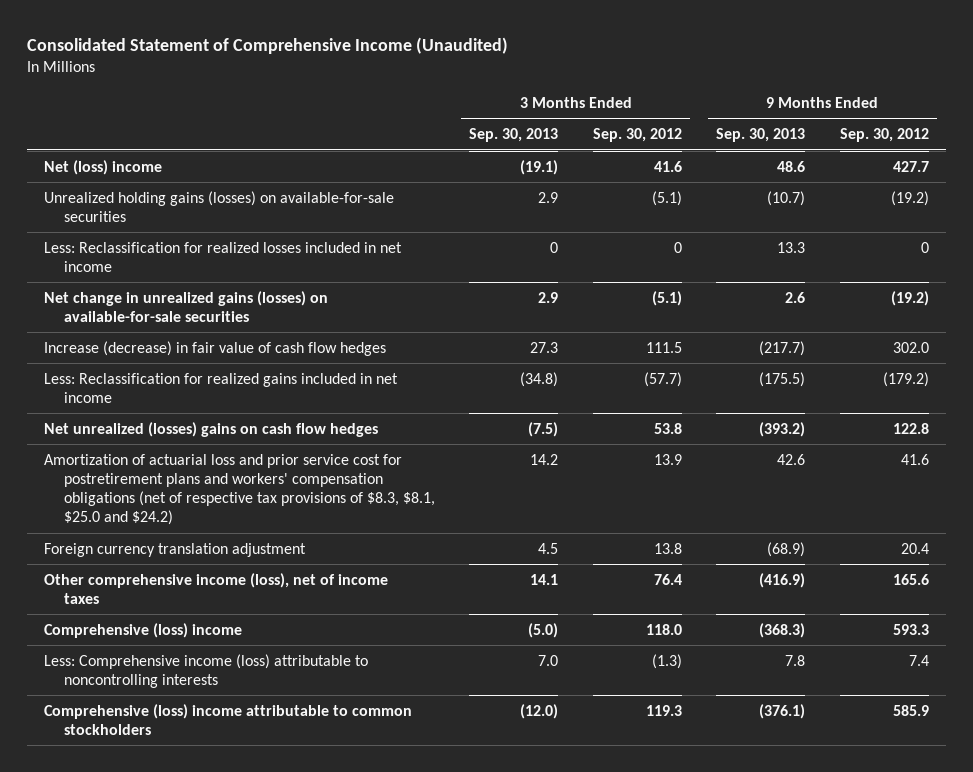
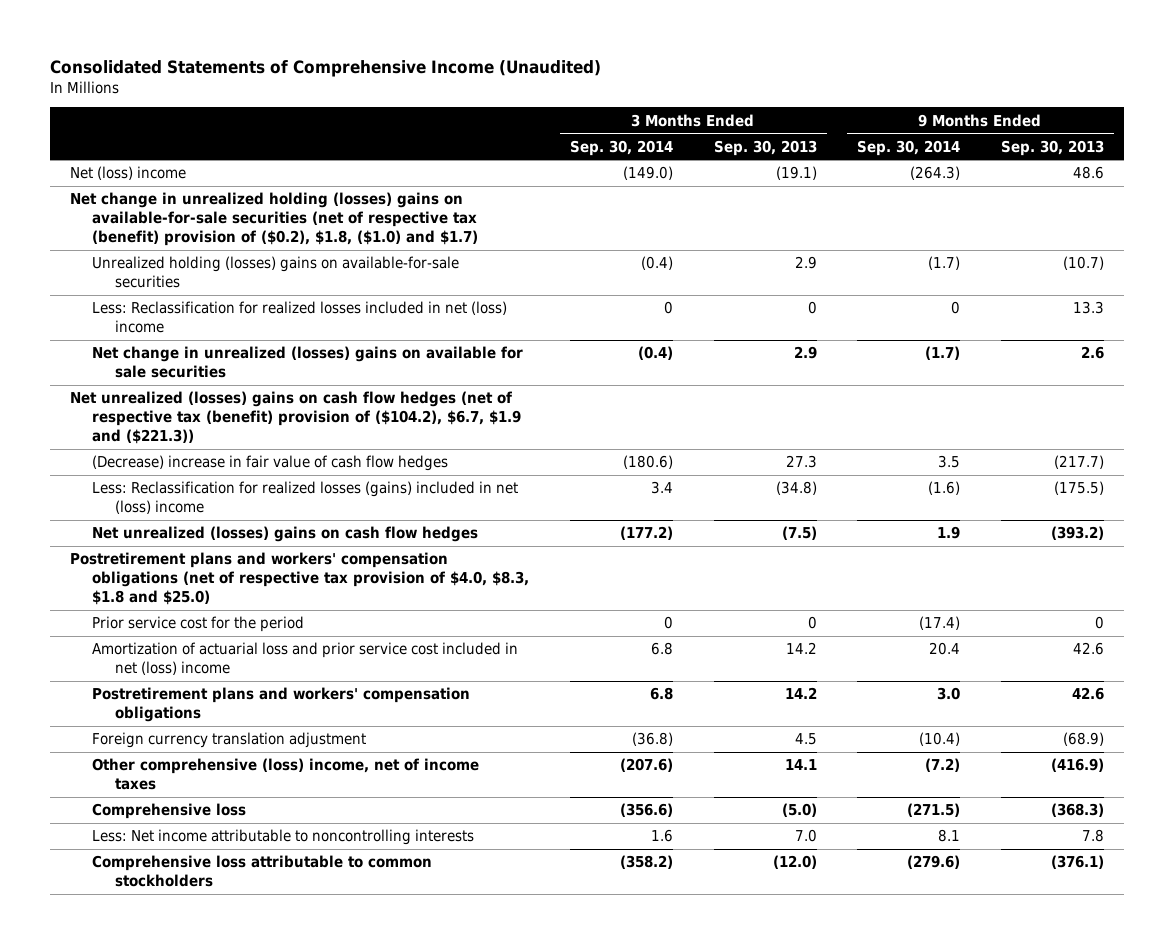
- Consolidated Statement of Comprehensive Income (Unaudited)
+ Consolidated Statements of Comprehensive Income (Unaudited)
- | 3 Months Ended Sep. 30, 2013 | 3 Months Ended Sep. 30, 2012 | 9 Months Ended Sep. 30, 2013 | 9 Months Ended Sep. 30, 2012
+ | 3 Months Ended Sep. 30, 2014 | 3 Months Ended Sep. 30, 2013 | 9 Months Ended Sep. 30, 2014 | 9 Months Ended Sep. 30, 2013
- Unrealized holding gains (losses) on available-for-sale securities | 2.9 | (5.1) | (10.7) | (19.2)
- Less: Reclassification for realized losses included in net income | 0 | 0 | 13.3 | 0
- Net change in unrealized gains (losses) on available-for-sale securities | 2.9 | (5.1) | 2.6 | (19.2)
- Increase (decrease) in fair value of cash flow hedges | 27.3 | 111.5 | (217.7) | 302.0
- Less: Reclassification for realized gains included in net income | (34.8) | (57.7) | (175.5) | (179.2)
+ Net change in unrealized holding (losses) gains on available-for-sale securities (net of respective tax (benefit) provision of ($0.2), $1.8, ($1.0) and $1.7)
+ Unrealized holding (losses) gains on available-for-sale securities | (0.4) | 2.9 | (1.7) | (10.7)
+ Less: Reclassification for realized losses included in net (loss) income | 0 | 0 | 0 | 13.3
+ Net change in unrealized (losses) gains on available for sale securities | (0.4) | 2.9 | (1.7) | 2.6
+ Net unrealized (losses) gains on cash flow hedges (net of respective tax (benefit) provision of ($104.2), $6.7, $1.9 and ($221.3))
+ (Decrease) increase in fair value of cash flow hedges | (180.6) | 27.3 | 3.5 | (217.7)
+ Less: Reclassification for realized losses (gains) included in net (loss) income | 3.4 | (34.8) | (1.6) | (175.5)
- Amortization of actuarial loss and prior service cost for postretirement plans and workers' compensation obligations (net of respective tax provisions of $8.3, $8.1, $25.0 and $24.2) | 14.2 | 13.9 | 42.6 | 41.6
+ Postretirement plans and workers' compensation obligations (net of respective tax provision of $4.0, $8.3, $1.8 and $25.0)
+ Prior service cost for the period | 0 | 0 | (17.4) | 0
+ Amortization of actuarial loss and prior service cost included in net (loss) income | 6.8 | 14.2 | 20.4 | 42.6
+ Postretirement plans and workers' compensation obligations | 6.8 | 14.2 | 3.0 | 42.6
- Other comprehensive income (loss), net of income taxes | 14.1 | 76.4 | (416.9) | 165.6
- Comprehensive (loss) income | (5.0) | 118.0 | (368.3) | 593.3
- Less: Comprehensive income (loss) attributable to noncontrolling interests | 7.0 | (1.3) | 7.8 | 7.4
- Comprehensive (loss) income attributable to common stockholders | (12.0) | 119.3 | (376.1) | 585.9
+ Other comprehensive (loss) income, net of income taxes | (207.6) | 14.1 | (7.2) | (416.9)
+ Comprehensive loss | (356.6) | (5.0) | (271.5) | (368.3)
+ Less: Net income attributable to noncontrolling interests | 1.6 | 7.0 | 8.1 | 7.8
+ Comprehensive loss attributable to common stockholders | (358.2) | (12.0) | (279.6) | (376.1)

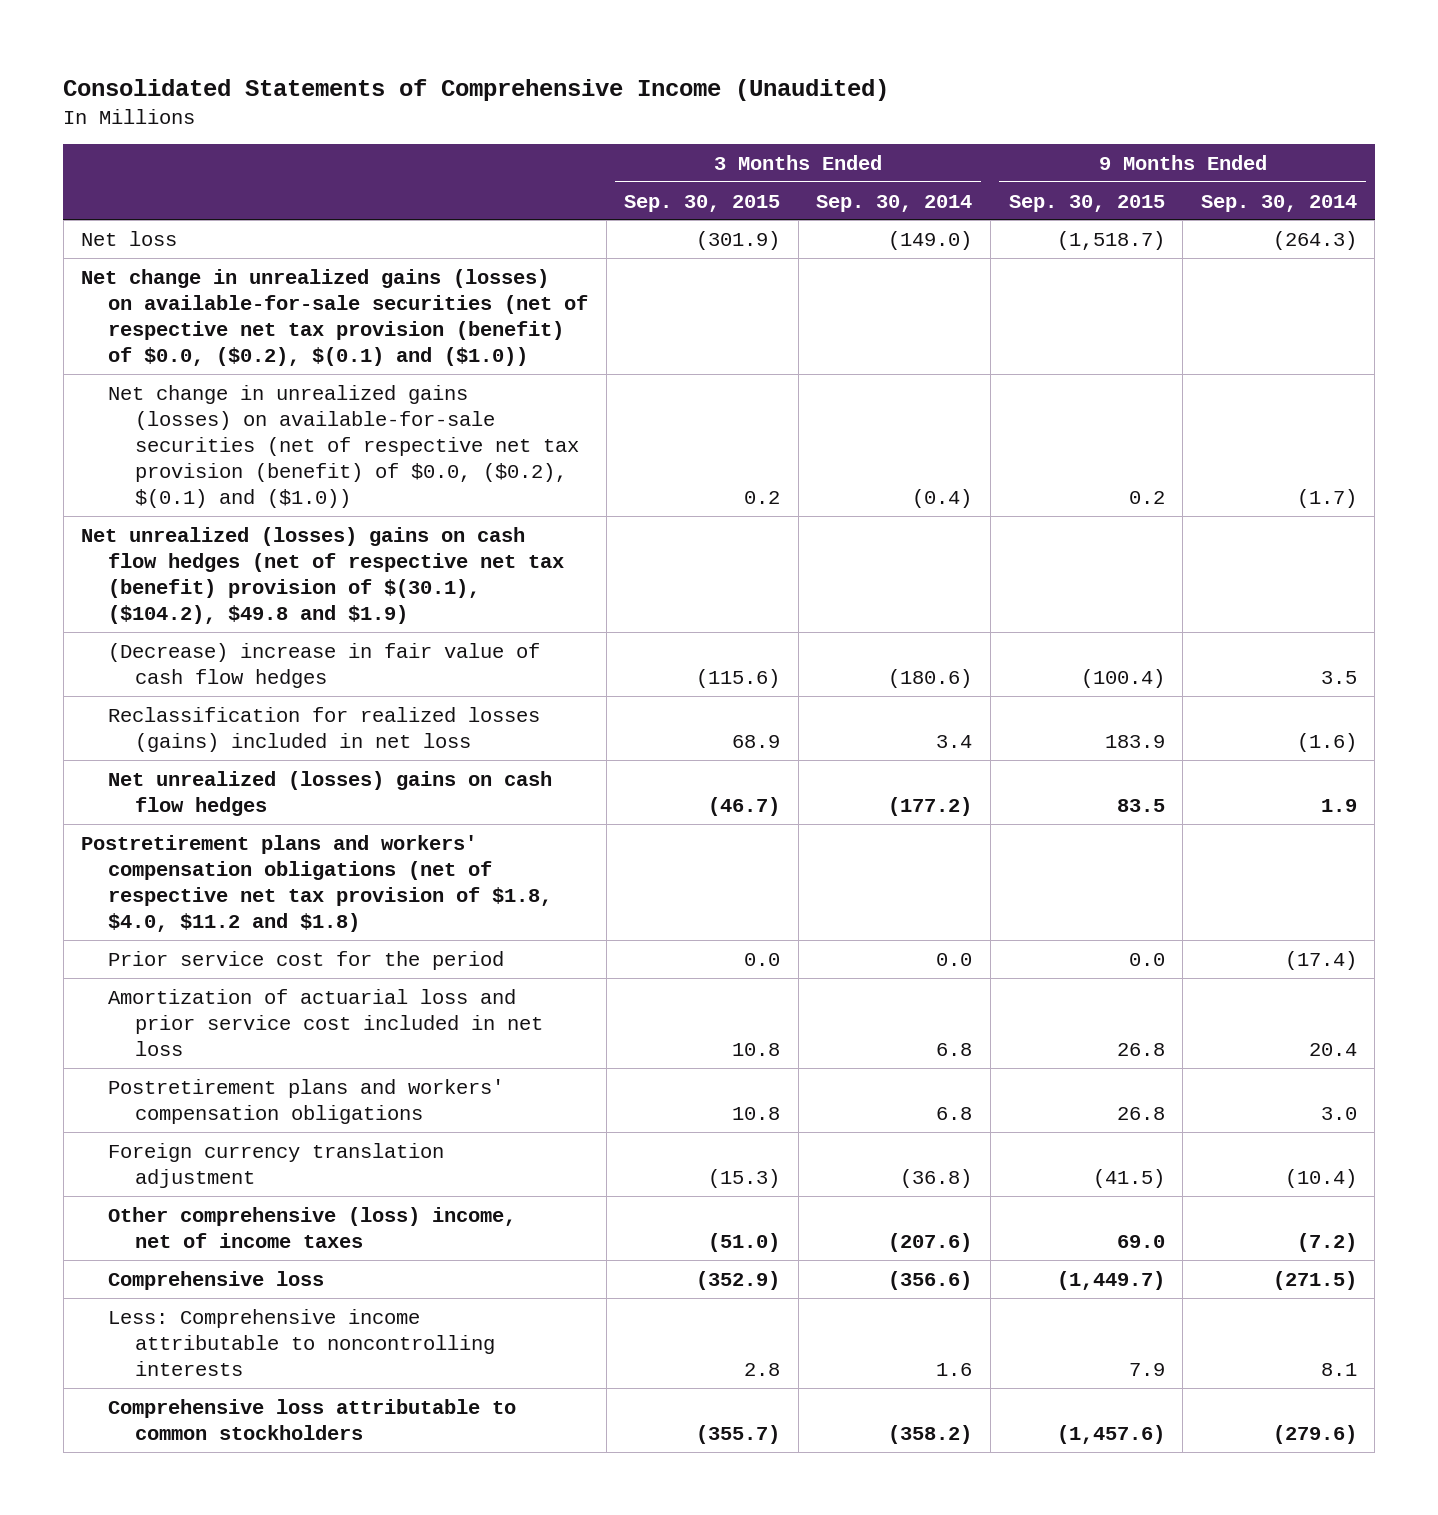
- | 3 Months Ended Sep. 30, 2014 | 3 Months Ended Sep. 30, 2013 | 9 Months Ended Sep. 30, 2014 | 9 Months Ended Sep. 30, 2013
+ | 3 Months Ended Sep. 30, 2015 | 3 Months Ended Sep. 30, 2014 | 9 Months Ended Sep. 30, 2015 | 9 Months Ended Sep. 30, 2014
- Net (loss) income | (149.0) | (19.1) | (264.3) | 48.6
- Net change in unrealized holding (losses) gains on available-for-sale securities (net of respective tax (benefit) provision of ($0.2), $1.8, ($1.0) and $1.7)
- Unrealized holding (losses) gains on available-for-sale securities | (0.4) | 2.9 | (1.7) | (10.7)
- Less: Reclassification for realized losses included in net (loss) income | 0 | 0 | 0 | 13.3
- Net change in unrealized (losses) gains on available for sale securities | (0.4) | 2.9 | (1.7) | 2.6
- Net unrealized (losses) gains on cash flow hedges (net of respective tax (benefit) provision of ($104.2), $6.7, $1.9 and ($221.3))
+ Net loss | (301.9) | (149.0) | (1,518.7) | (264.3)
+ Net change in unrealized gains (losses) on available-for-sale securities (net of respective net tax provision (benefit) of $0.0, ($0.2), $(0.1) and ($1.0))
+ Net change in unrealized gains (losses) on available-for-sale securities (net of respective net tax provision (benefit) of $0.0, ($0.2), $(0.1) and ($1.0)) | 0.2 | (0.4) | 0.2 | (1.7)
+ Net unrealized (losses) gains on cash flow hedges (net of respective net tax (benefit) provision of $(30.1), ($104.2), $49.8 and $1.9)
- Less: Reclassification for realized losses (gains) included in net (loss) income | 3.4 | (34.8) | (1.6) | (175.5)
+ Reclassification for realized losses (gains) included in net loss | 68.9 | 3.4 | 183.9 | (1.6)
- Postretirement plans and workers' compensation obligations (net of respective tax provision of $4.0, $8.3, $1.8 and $25.0)
- Prior service cost for the period | 0 | 0 | (17.4) | 0
- Amortization of actuarial loss and prior service cost included in net (loss) income | 6.8 | 14.2 | 20.4 | 42.6
+ Postretirement plans and workers' compensation obligations (net of respective net tax provision of $1.8, $4.0, $11.2 and $1.8)
+ Prior service cost for the period | 0.0 | 0.0 | 0.0 | (17.4)
+ Amortization of actuarial loss and prior service cost included in net loss | 10.8 | 6.8 | 26.8 | 20.4
- Less: Net income attributable to noncontrolling interests | 1.6 | 7.0 | 8.1 | 7.8
+ Less: Comprehensive income attributable to noncontrolling interests | 2.8 | 1.6 | 7.9 | 8.1

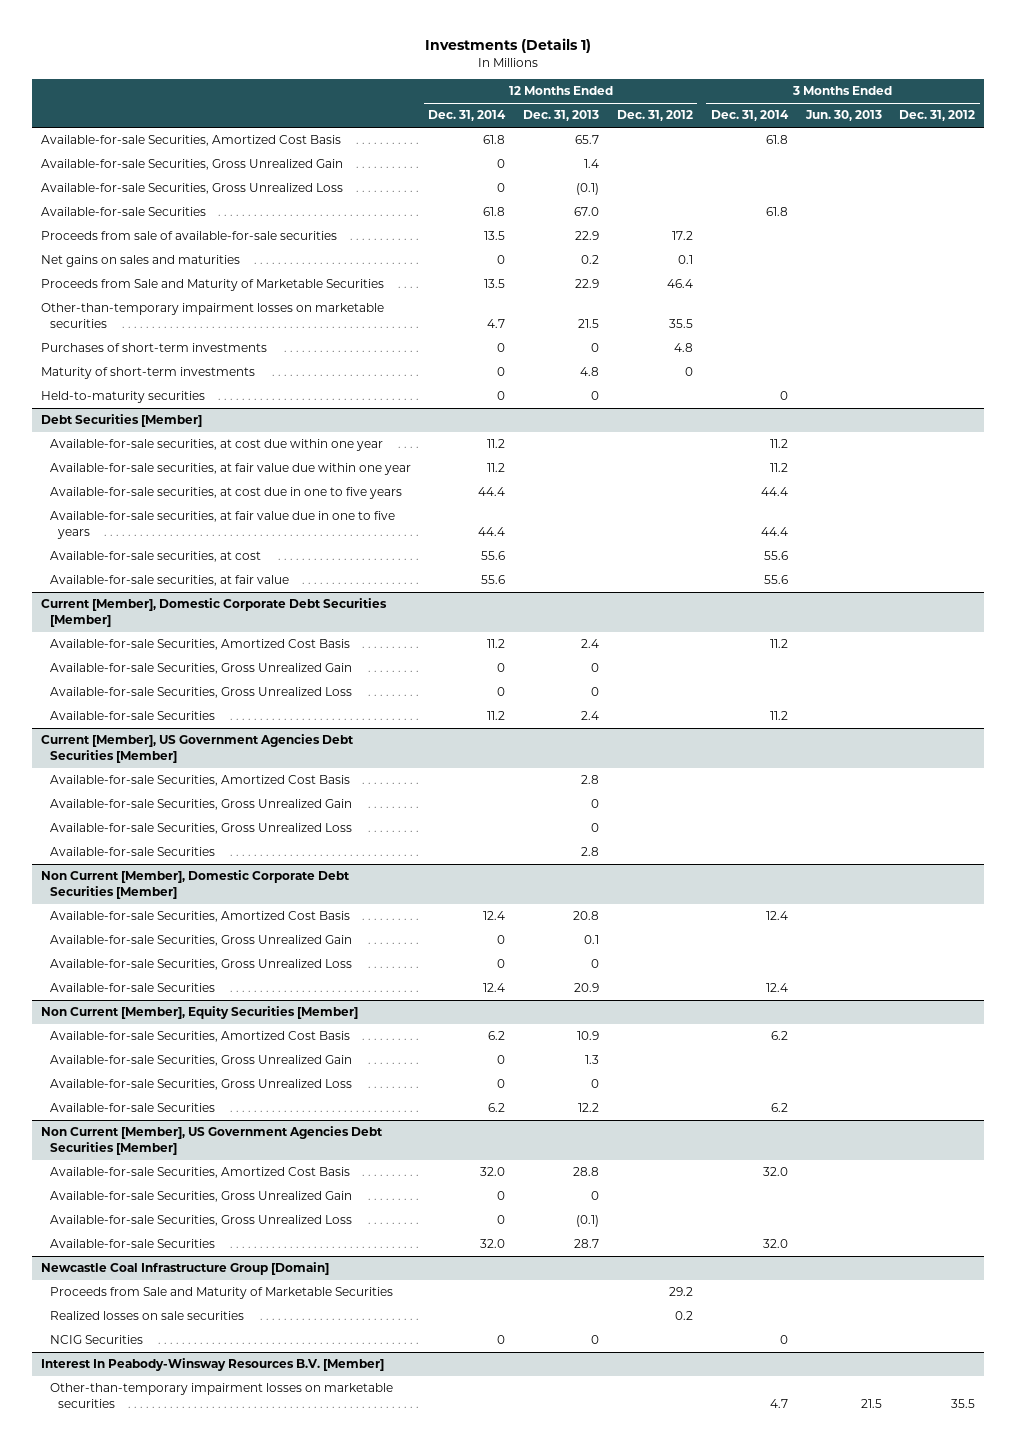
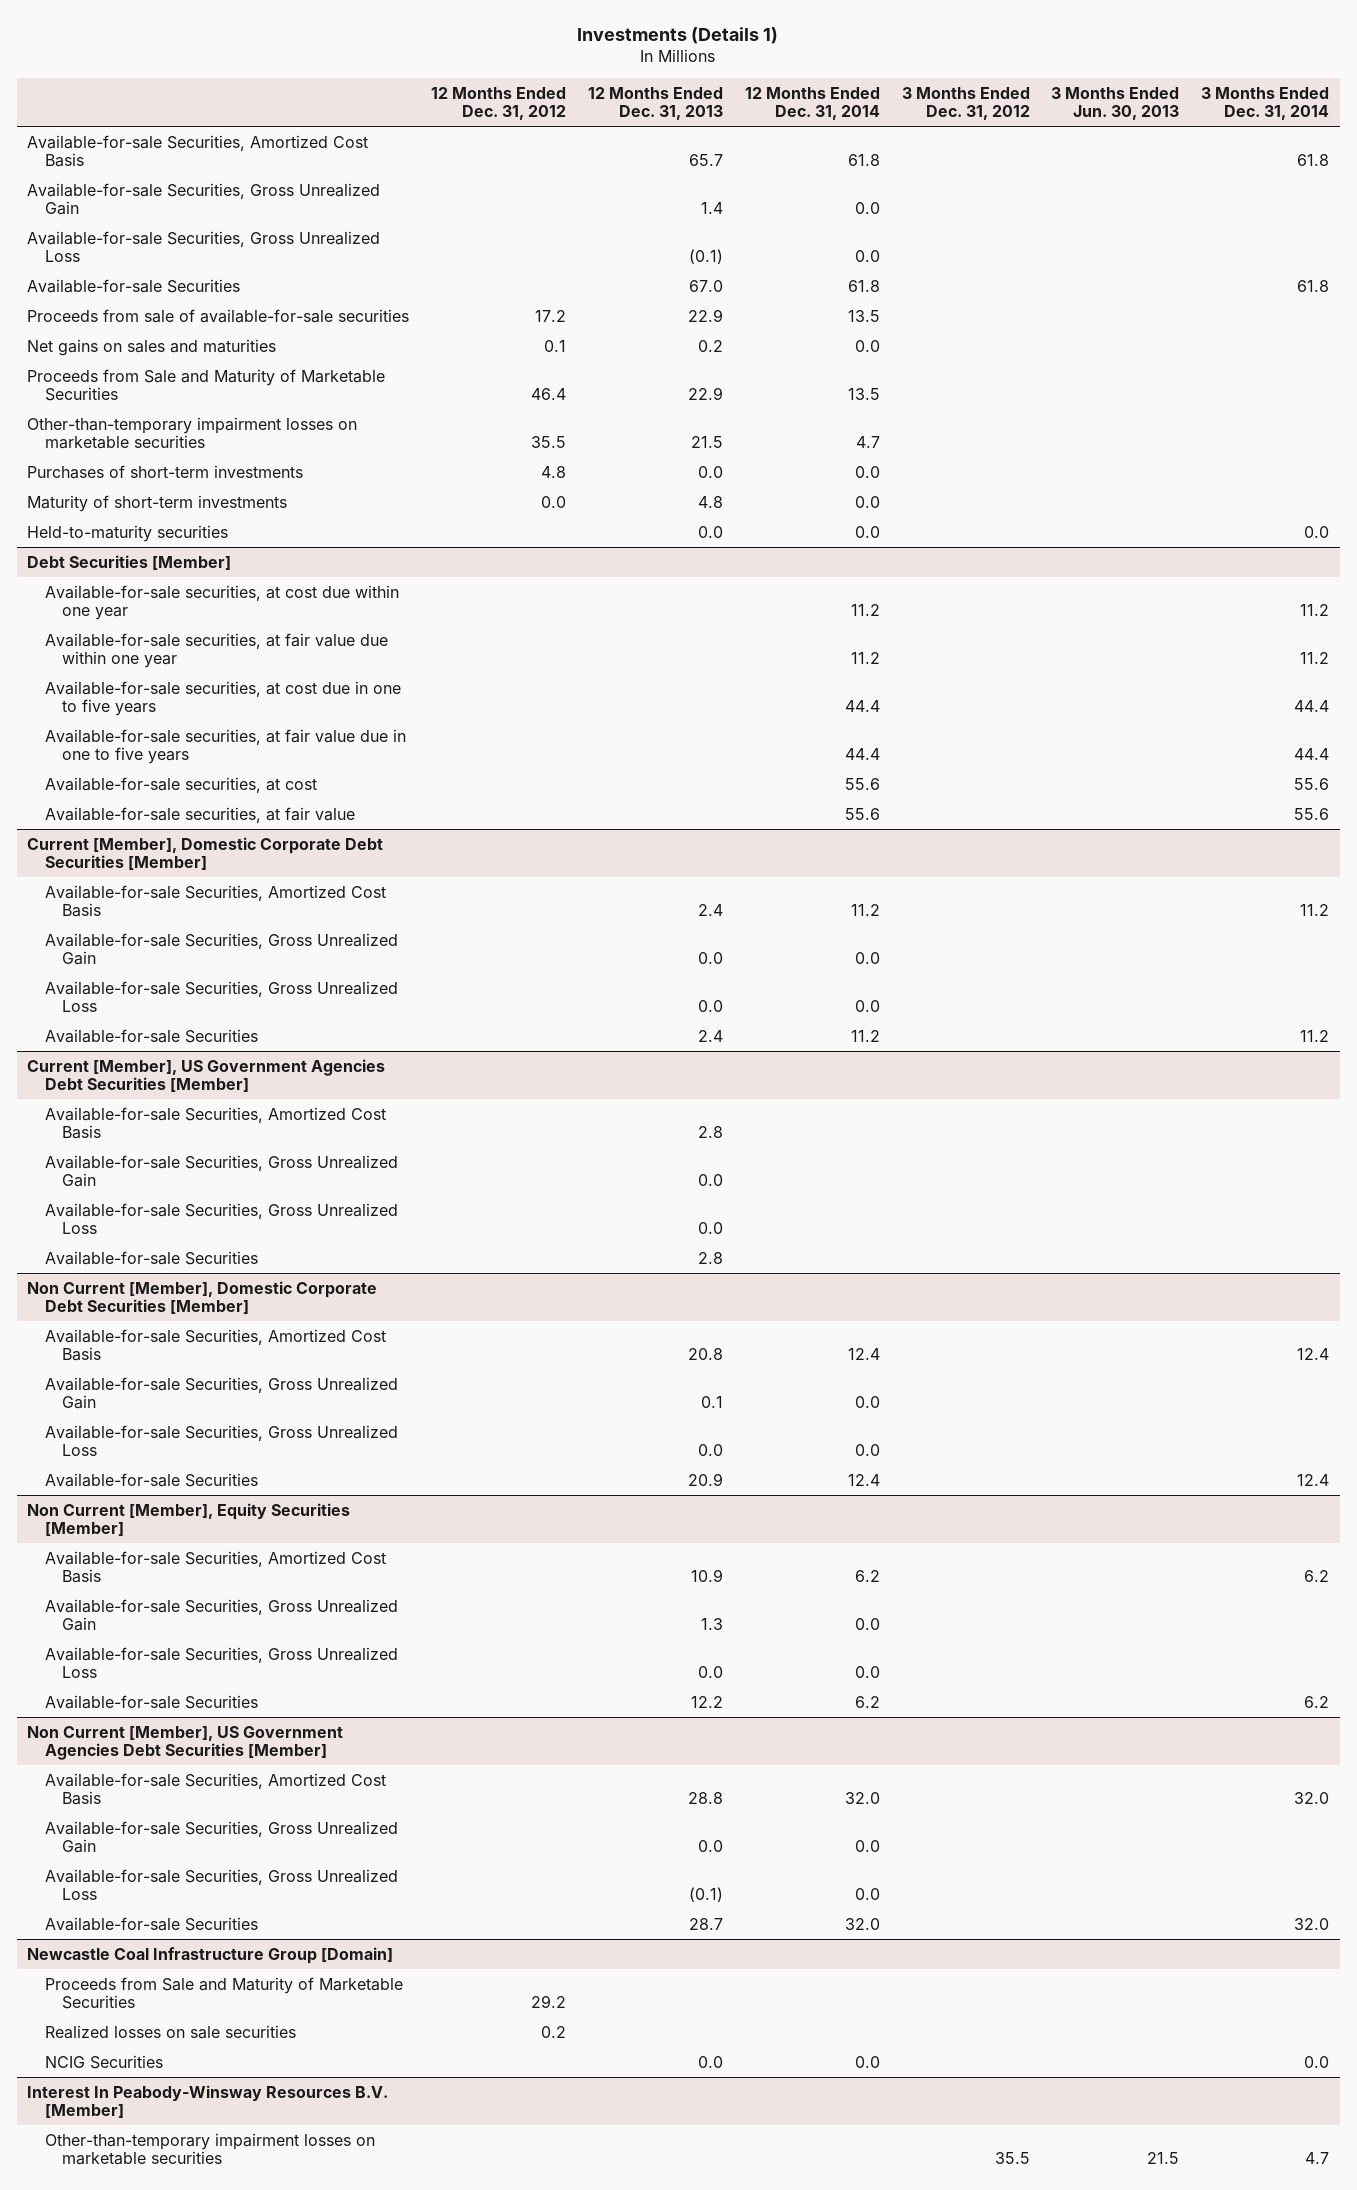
- | 12 Months Ended Dec. 31, 2014 | 12 Months Ended Dec. 31, 2013 | 12 Months Ended Dec. 31, 2012 | 3 Months Ended Dec. 31, 2014 | 3 Months Ended Jun. 30, 2013 | 3 Months Ended Dec. 31, 2012
+ | 12 Months Ended Dec. 31, 2012 | 12 Months Ended Dec. 31, 2013 | 12 Months Ended Dec. 31, 2014 | 3 Months Ended Dec. 31, 2012 | 3 Months Ended Jun. 30, 2013 | 3 Months Ended Dec. 31, 2014
- Available-for-sale Securities, Gross Unrealized Gain | 0 | 1.4 | | | |
- Available-for-sale Securities, Gross Unrealized Loss | 0 | (0.1) | | | |
+ Available-for-sale Securities, Gross Unrealized Gain | | 1.4 | 0.0 | | |
+ Available-for-sale Securities, Gross Unrealized Loss | | (0.1) | 0.0 | | |
- Net gains on sales and maturities | 0 | 0.2 | 0.1 | | |
+ Net gains on sales and maturities | 0.1 | 0.2 | 0.0 | | |
- Purchases of short-term investments | 0 | 0 | 4.8 | | |
- Maturity of short-term investments | 0 | 4.8 | 0 | | |
- Held-to-maturity securities | 0 | 0 | | 0 | |
+ Purchases of short-term investments | 4.8 | 0.0 | 0.0 | | |
+ Maturity of short-term investments | 0.0 | 4.8 | 0.0 | | |
+ Held-to-maturity securities | | 0.0 | 0.0 | | | 0.0
@ Current [Member], Domestic Corporate Debt Securities [Member]
- Available-for-sale Securities, Gross Unrealized Gain | 0 | 0 | | | |
- Available-for-sale Securities, Gross Unrealized Loss | 0 | 0 | | | |
+ Available-for-sale Securities, Gross Unrealized Gain | | 0.0 | 0.0 | | |
+ Available-for-sale Securities, Gross Unrealized Loss | | 0.0 | 0.0 | | |
@ Current [Member], US Government Agencies Debt Securities [Member]
- Available-for-sale Securities, Gross Unrealized Gain | | 0 | | | |
- Available-for-sale Securities, Gross Unrealized Loss | | 0 | | | |
+ Available-for-sale Securities, Gross Unrealized Gain | | 0.0 | | | |
+ Available-for-sale Securities, Gross Unrealized Loss | | 0.0 | | | |
@ Non Current [Member], Domestic Corporate Debt Securities [Member]
- Available-for-sale Securities, Gross Unrealized Gain | 0 | 0.1 | | | |
- Available-for-sale Securities, Gross Unrealized Loss | 0 | 0 | | | |
+ Available-for-sale Securities, Gross Unrealized Gain | | 0.1 | 0.0 | | |
+ Available-for-sale Securities, Gross Unrealized Loss | | 0.0 | 0.0 | | |
@ Non Current [Member], Equity Securities [Member]
- Available-for-sale Securities, Gross Unrealized Gain | 0 | 1.3 | | | |
- Available-for-sale Securities, Gross Unrealized Loss | 0 | 0 | | | |
+ Available-for-sale Securities, Gross Unrealized Gain | | 1.3 | 0.0 | | |
+ Available-for-sale Securities, Gross Unrealized Loss | | 0.0 | 0.0 | | |
@ Non Current [Member], US Government Agencies Debt Securities [Member]
- Available-for-sale Securities, Gross Unrealized Gain | 0 | 0 | | | |
- Available-for-sale Securities, Gross Unrealized Loss | 0 | (0.1) | | | |
+ Available-for-sale Securities, Gross Unrealized Gain | | 0.0 | 0.0 | | |
+ Available-for-sale Securities, Gross Unrealized Loss | | (0.1) | 0.0 | | |
@ Newcastle Coal Infrastructure Group [Domain]
- NCIG Securities | 0 | 0 | | 0 | |
+ NCIG Securities | | 0.0 | 0.0 | | | 0.0

